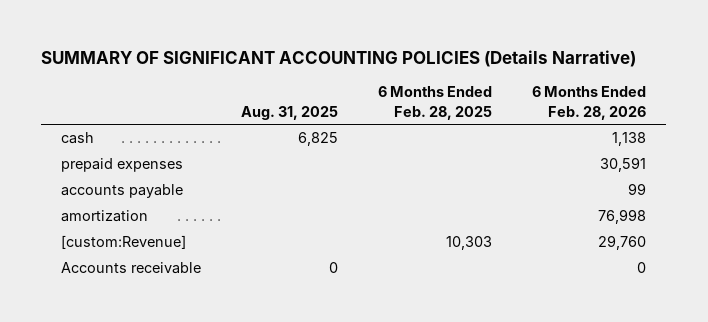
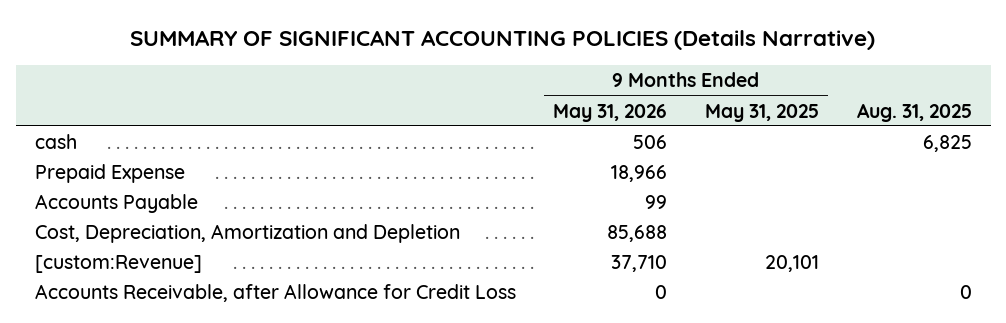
- | Aug. 31, 2025 | 6 Months Ended Feb. 28, 2025 | 6 Months Ended Feb. 28, 2026
+ | 9 Months Ended May 31, 2026 | 9 Months Ended May 31, 2025 | Aug. 31, 2025
- prepaid expenses | | | 30,591
- accounts payable | | | 99
- amortization | | | 76,998
+ Prepaid Expense | 18,966 | |
+ Accounts Payable | 99 | |
+ Cost, Depreciation, Amortization and Depletion | 85,688 | |
- Accounts receivable | 0 | | 0
+ Accounts Receivable, after Allowance for Credit Loss | 0 | | 0

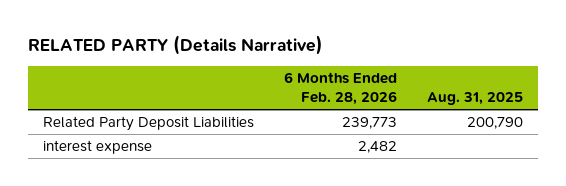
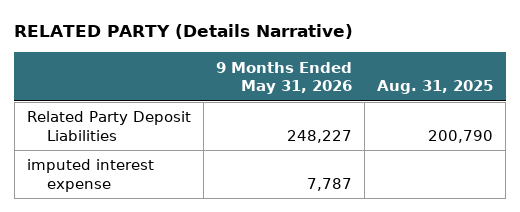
- | 6 Months Ended Feb. 28, 2026 | Aug. 31, 2025
+ | 9 Months Ended May 31, 2026 | Aug. 31, 2025
- interest expense | 2,482 |
+ imputed interest expense | 7,787 |

